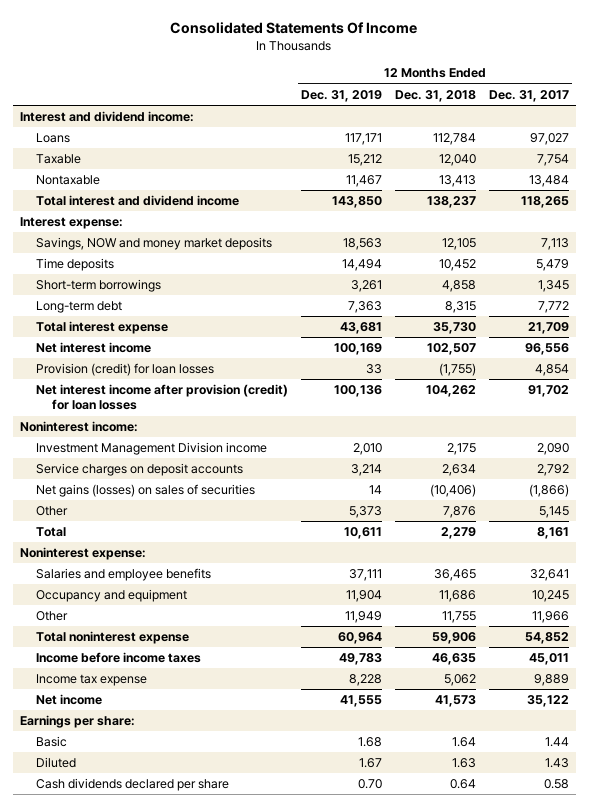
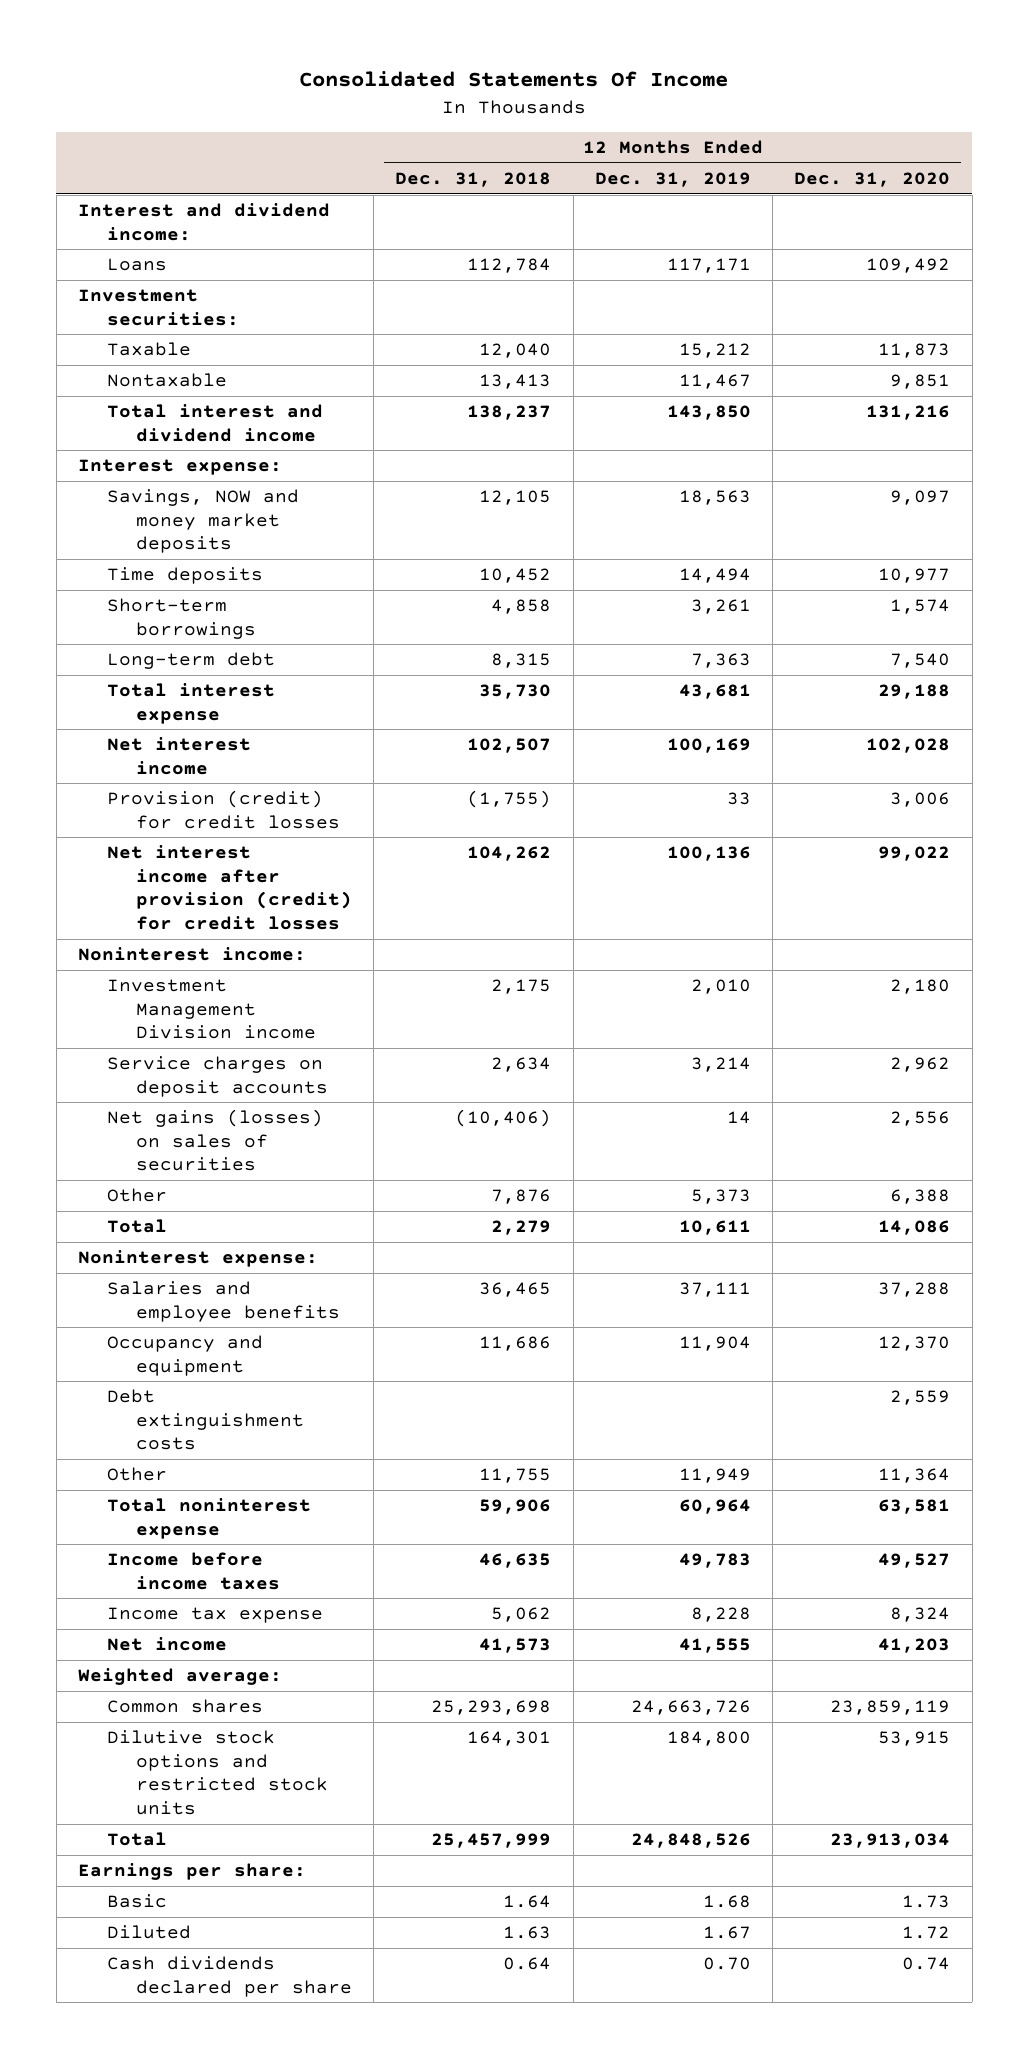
- | 12 Months Ended Dec. 31, 2019 | 12 Months Ended Dec. 31, 2018 | 12 Months Ended Dec. 31, 2017
+ | 12 Months Ended Dec. 31, 2018 | 12 Months Ended Dec. 31, 2019 | 12 Months Ended Dec. 31, 2020
+ Investment securities:
- Provision (credit) for loan losses | 33 | (1,755) | 4,854
- Net interest income after provision (credit) for loan losses | 100,136 | 104,262 | 91,702
+ Provision (credit) for credit losses | (1,755) | 33 | 3,006
+ Net interest income after provision (credit) for credit losses | 104,262 | 100,136 | 99,022
+ Debt extinguishment costs | | | 2,559
+ Weighted average:
+ Common shares | 25,293,698 | 24,663,726 | 23,859,119
+ Dilutive stock options and restricted stock units | 164,301 | 184,800 | 53,915
+ Total | 25,457,999 | 24,848,526 | 23,913,034

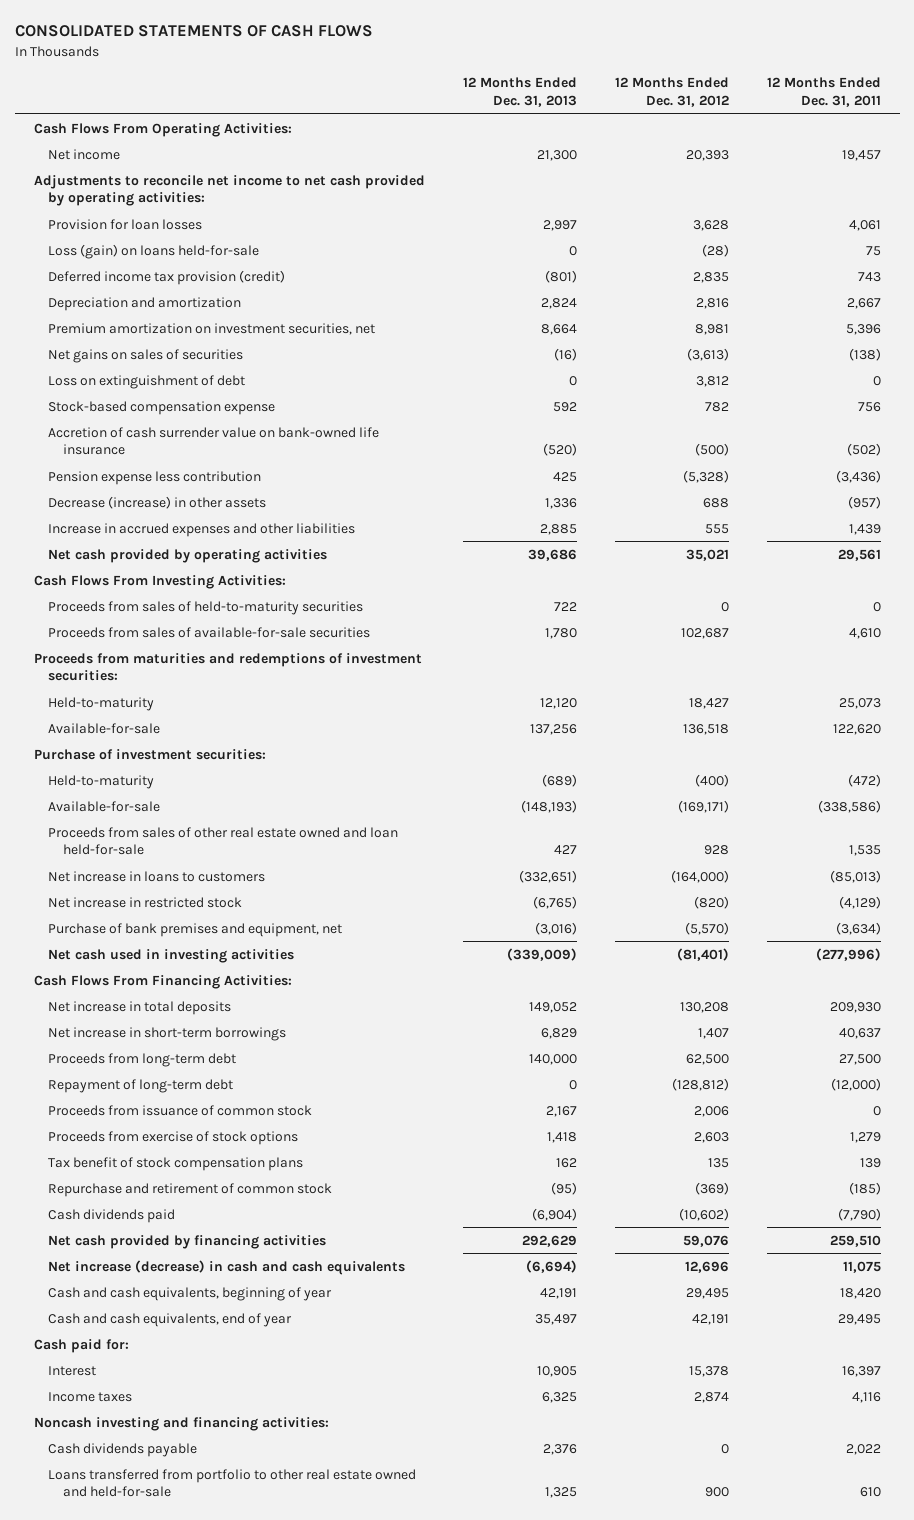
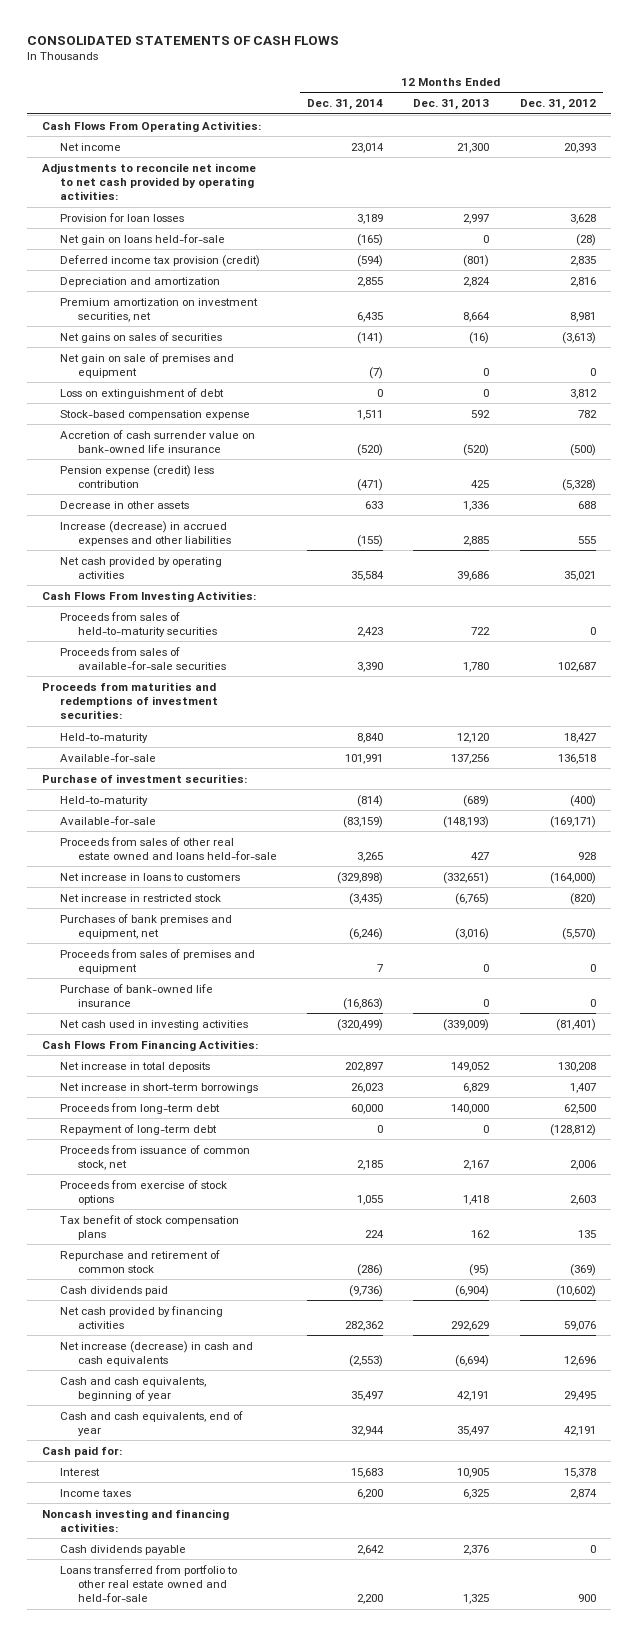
- | 12 Months Ended Dec. 31, 2013 | 12 Months Ended Dec. 31, 2012 | 12 Months Ended Dec. 31, 2011
+ | 12 Months Ended Dec. 31, 2014 | 12 Months Ended Dec. 31, 2013 | 12 Months Ended Dec. 31, 2012
- Loss (gain) on loans held-for-sale | 0 | (28) | 75
+ Net gain on loans held-for-sale | (165) | 0 | (28)
+ Net gain on sale of premises and equipment | (7) | 0 | 0
- Pension expense less contribution | 425 | (5,328) | (3,436)
- Decrease (increase) in other assets | 1,336 | 688 | (957)
- Increase in accrued expenses and other liabilities | 2,885 | 555 | 1,439
+ Pension expense (credit) less contribution | (471) | 425 | (5,328)
+ Decrease in other assets | 633 | 1,336 | 688
+ Increase (decrease) in accrued expenses and other liabilities | (155) | 2,885 | 555
- Proceeds from sales of other real estate owned and loan held-for-sale | 427 | 928 | 1,535
+ Proceeds from sales of other real estate owned and loans held-for-sale | 3,265 | 427 | 928
- Purchase of bank premises and equipment, net | (3,016) | (5,570) | (3,634)
+ Purchases of bank premises and equipment, net | (6,246) | (3,016) | (5,570)
+ Proceeds from sales of premises and equipment | 7 | 0 | 0
+ Purchase of bank-owned life insurance | (16,863) | 0 | 0
- Proceeds from issuance of common stock | 2,167 | 2,006 | 0
+ Proceeds from issuance of common stock, net | 2,185 | 2,167 | 2,006

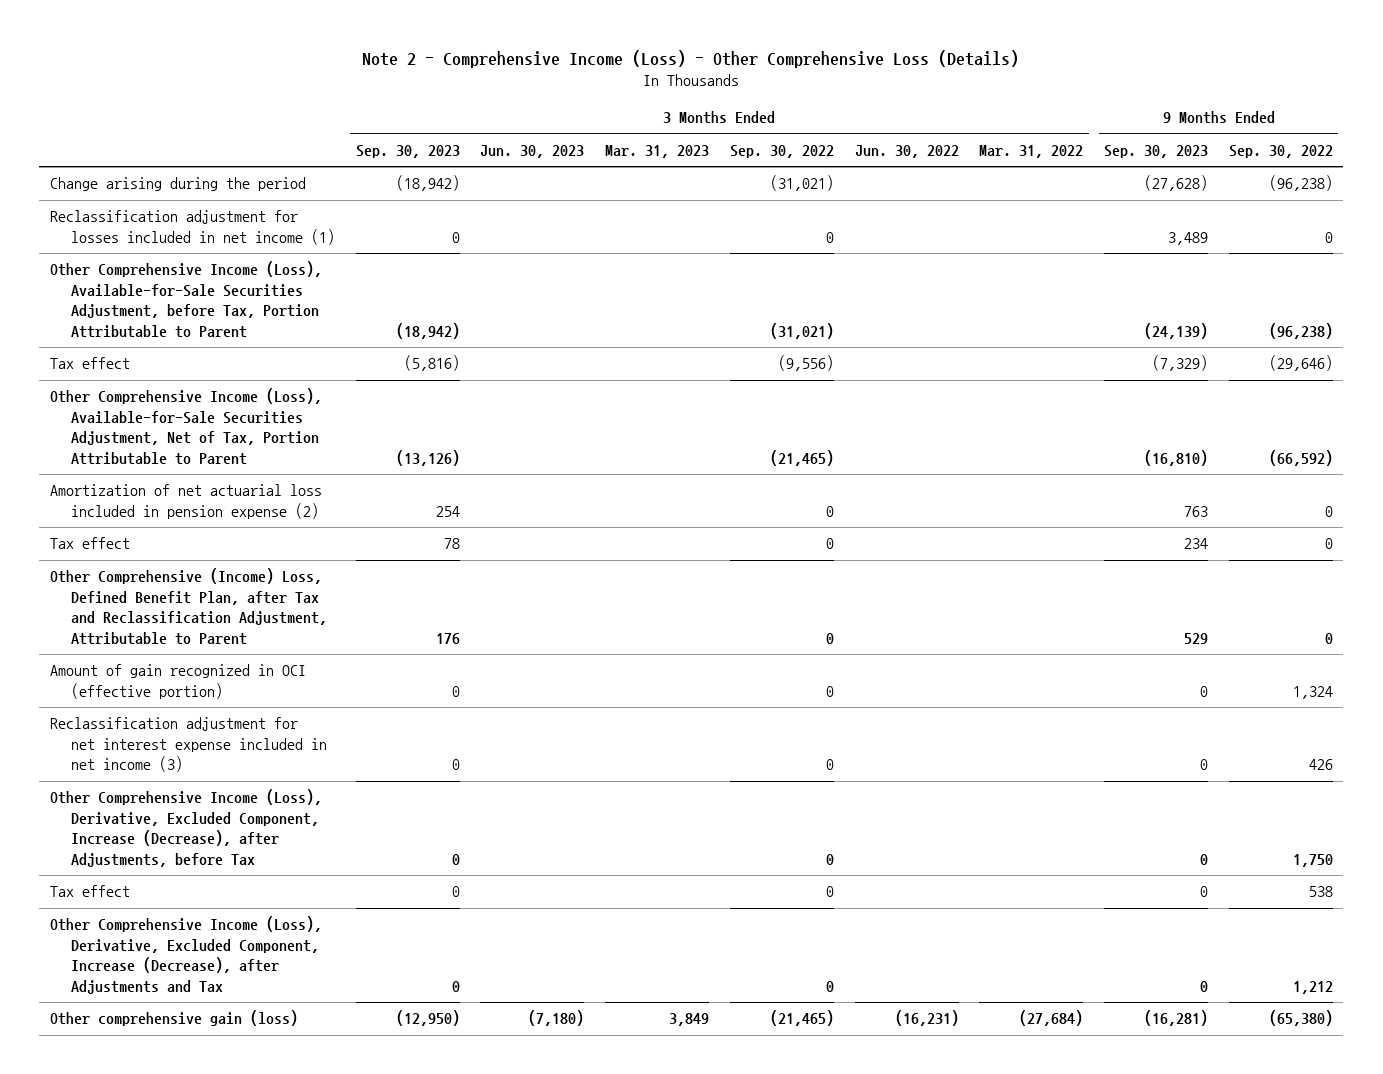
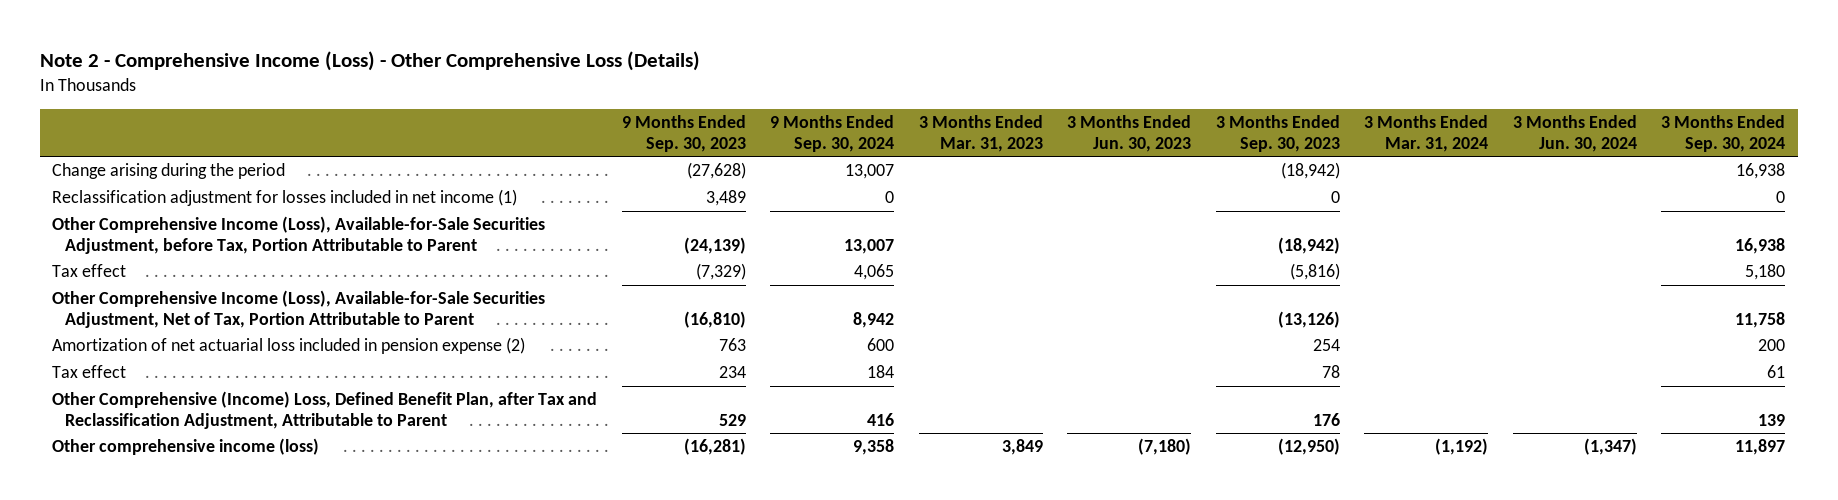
- | 3 Months Ended Sep. 30, 2023 | 3 Months Ended Jun. 30, 2023 | 3 Months Ended Mar. 31, 2023 | 3 Months Ended Sep. 30, 2022 | 3 Months Ended Jun. 30, 2022 | 3 Months Ended Mar. 31, 2022 | 9 Months Ended Sep. 30, 2023 | 9 Months Ended Sep. 30, 2022
+ | 9 Months Ended Sep. 30, 2023 | 9 Months Ended Sep. 30, 2024 | 3 Months Ended Mar. 31, 2023 | 3 Months Ended Jun. 30, 2023 | 3 Months Ended Sep. 30, 2023 | 3 Months Ended Mar. 31, 2024 | 3 Months Ended Jun. 30, 2024 | 3 Months Ended Sep. 30, 2024
- Amount of gain recognized in OCI (effective portion) | 0 | | | 0 | | | 0 | 1,324
- Reclassification adjustment for net interest expense included in net income (3) | 0 | | | 0 | | | 0 | 426
- Other Comprehensive Income (Loss), Derivative, Excluded Component, Increase (Decrease), after Adjustments, before Tax | 0 | | | 0 | | | 0 | 1,750
- Tax effect | 0 | | | 0 | | | 0 | 538
- Other Comprehensive Income (Loss), Derivative, Excluded Component, Increase (Decrease), after Adjustments and Tax | 0 | | | 0 | | | 0 | 1,212
- Other comprehensive gain (loss) | (12,950) | (7,180) | 3,849 | (21,465) | (16,231) | (27,684) | (16,281) | (65,380)
+ Other comprehensive income (loss) | (16,281) | 9,358 | 3,849 | (7,180) | (12,950) | (1,192) | (1,347) | 11,897

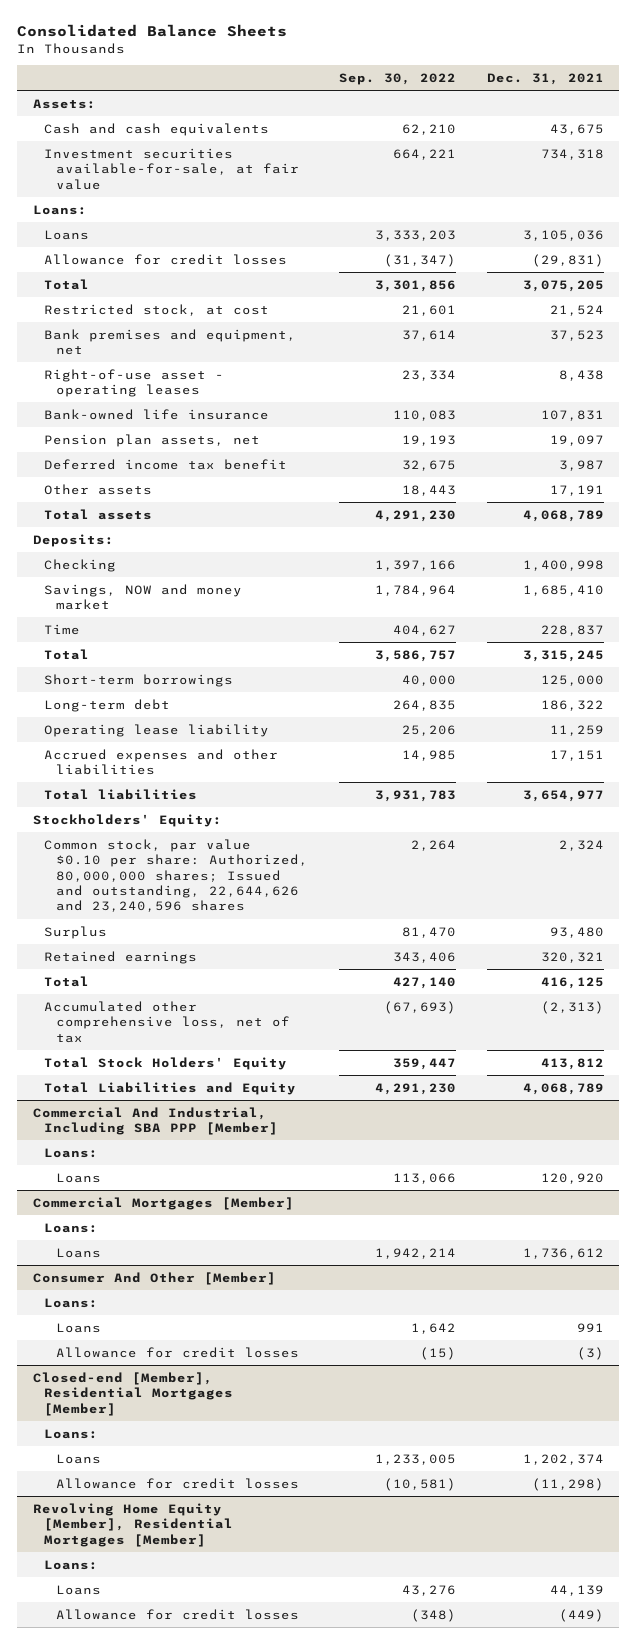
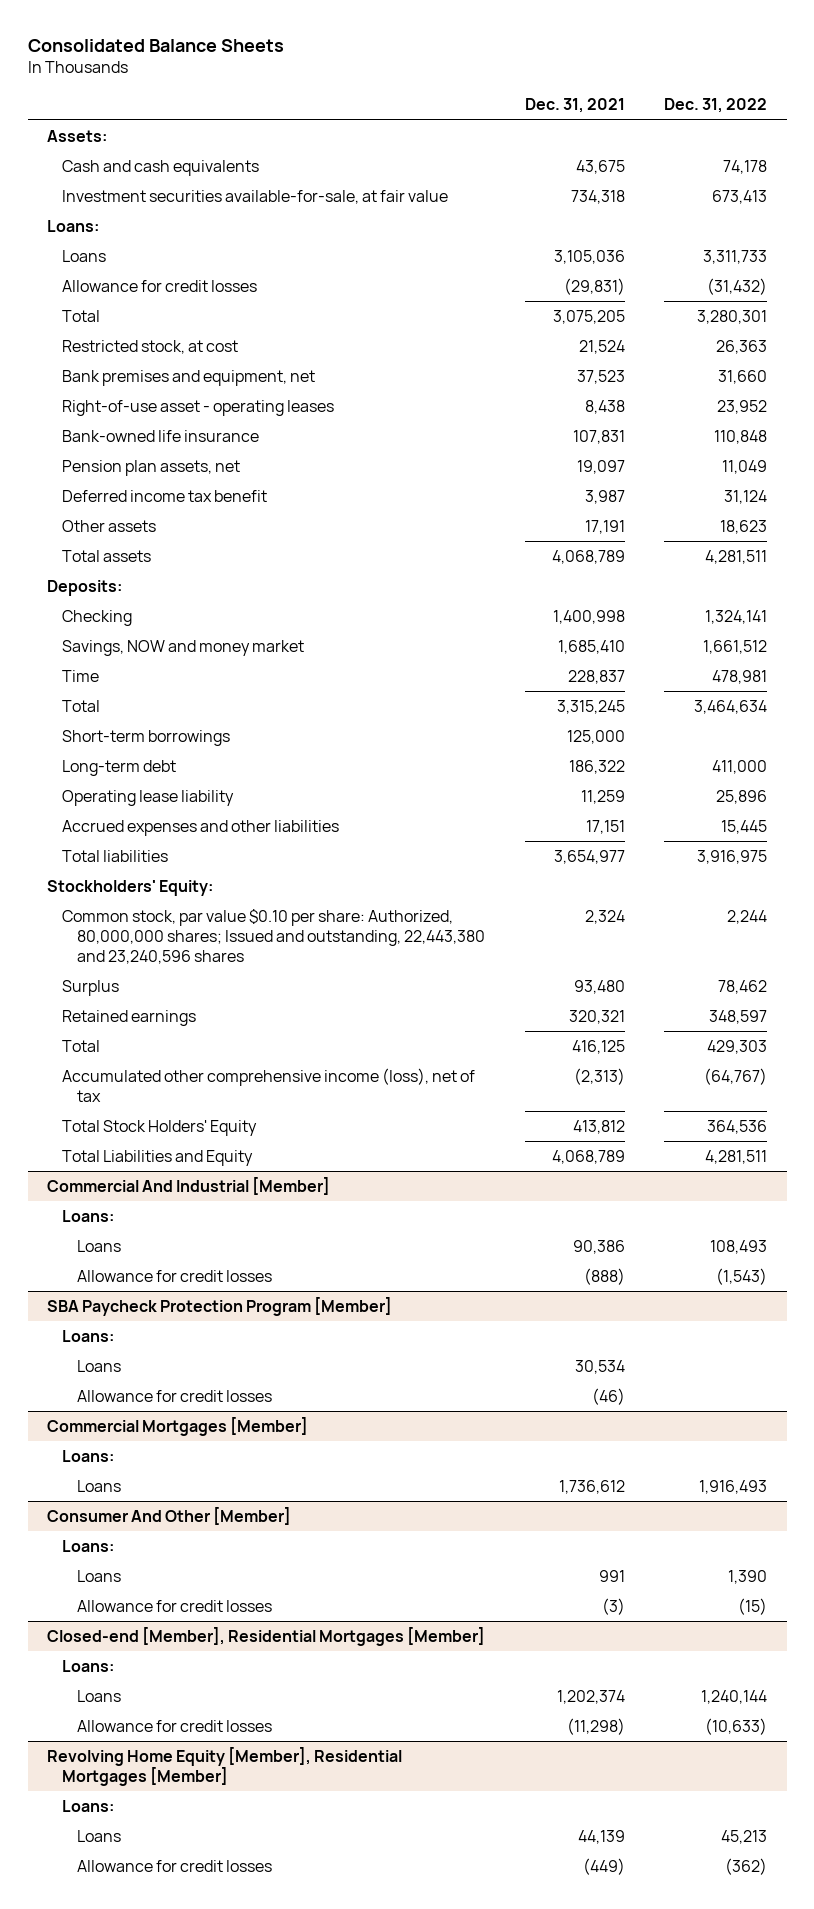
- | Sep. 30, 2022 | Dec. 31, 2021
+ | Dec. 31, 2021 | Dec. 31, 2022
- Common stock, par value $0.10 per share: Authorized, 80,000,000 shares; Issued and outstanding, 22,644,626 and 23,240,596 shares | 2,264 | 2,324
+ Common stock, par value $0.10 per share: Authorized, 80,000,000 shares; Issued and outstanding, 22,443,380 and 23,240,596 shares | 2,324 | 2,244
- Accumulated other comprehensive loss, net of tax | (67,693) | (2,313)
+ Accumulated other comprehensive income (loss), net of tax | (2,313) | (64,767)
- Commercial And Industrial, Including SBA PPP [Member]
+ Commercial And Industrial [Member]
- Loans | 113,066 | 120,920
+ Loans | 90,386 | 108,493
+ Allowance for credit losses | (888) | (1,543)
+ SBA Paycheck Protection Program [Member]
+ Loans:
+ Loans | 30,534 |
+ Allowance for credit losses | (46) |

